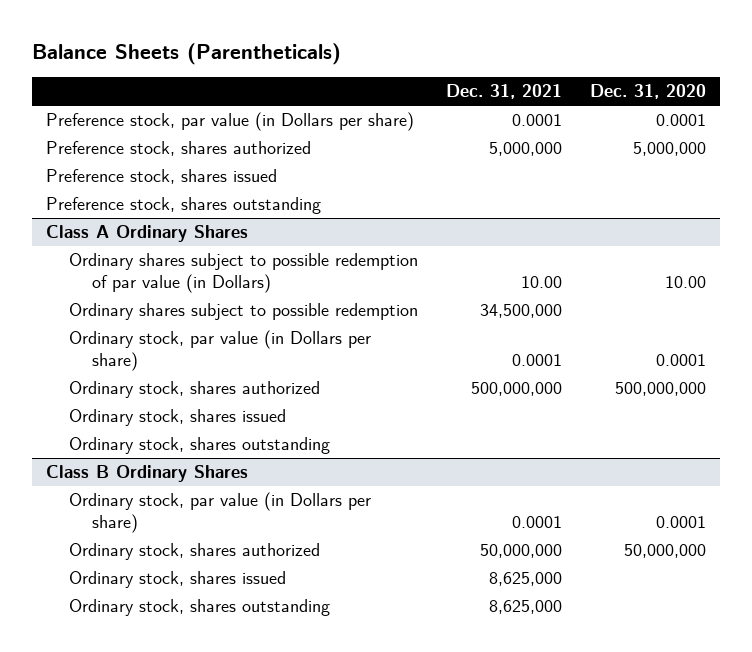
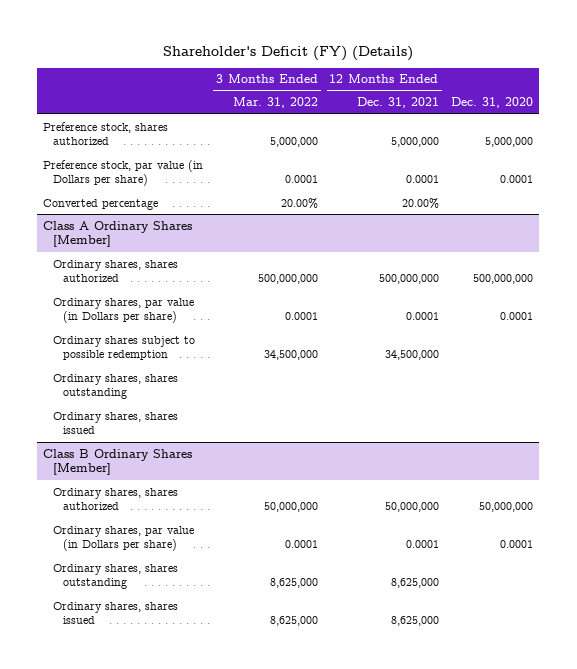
- Balance Sheets (Parentheticals)
+ Shareholder's Deficit (FY) (Details)
- | Dec. 31, 2021 | Dec. 31, 2020
+ | 3 Months Ended Mar. 31, 2022 | 12 Months Ended Dec. 31, 2021 | Dec. 31, 2020
- Preference stock, shares issued
- Preference stock, shares outstanding
- Class A Ordinary Shares
- Ordinary shares subject to possible redemption of par value (in Dollars) | 10.00 | 10.00
moved down: Preference stock, par value (in Dollars per share) | 0.0001 | 0.0001 | 0.0001
+ Converted percentage | 20.00% | 20.00% |
+ Class A Ordinary Shares [Member]
+ Ordinary shares, shares authorized | 500,000,000 | 500,000,000 | 500,000,000
+ Ordinary shares, par value (in Dollars per share) | 0.0001 | 0.0001 | 0.0001
- Ordinary stock, par value (in Dollars per share) | 0.0001 | 0.0001
- Ordinary stock, shares authorized | 500,000,000 | 500,000,000
- Ordinary stock, shares issued
- Ordinary stock, shares outstanding
- Class B Ordinary Shares
- Ordinary stock, par value (in Dollars per share) | 0.0001 | 0.0001
- Ordinary stock, shares authorized | 50,000,000 | 50,000,000
- Ordinary stock, shares issued | 8,625,000 |
- Ordinary stock, shares outstanding | 8,625,000 |
+ Ordinary shares, shares outstanding
+ Ordinary shares, shares issued
+ Class B Ordinary Shares [Member]
+ Ordinary shares, shares authorized | 50,000,000 | 50,000,000 | 50,000,000
+ Ordinary shares, par value (in Dollars per share) | 0.0001 | 0.0001 | 0.0001
+ Ordinary shares, shares outstanding | 8,625,000 | 8,625,000 |
+ Ordinary shares, shares issued | 8,625,000 | 8,625,000 |

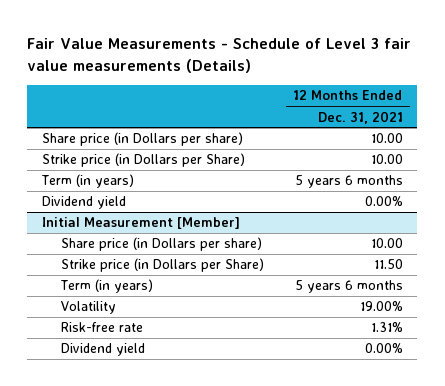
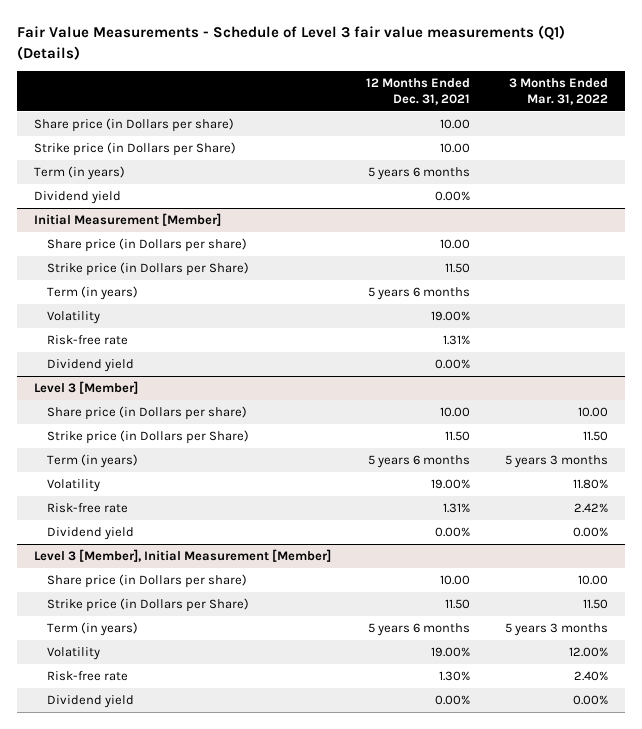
- Fair Value Measurements - Schedule of Level 3 fair value measurements (Details)
+ Fair Value Measurements - Schedule of Level 3 fair value measurements (Q1) (Details)
- | 12 Months Ended Dec. 31, 2021
+ | 12 Months Ended Dec. 31, 2021 | 3 Months Ended Mar. 31, 2022
+ Level 3 [Member]
+ Share price (in Dollars per share) | 10.00 | 10.00
+ Strike price (in Dollars per Share) | 11.50 | 11.50
+ Term (in years) | 5 years 6 months | 5 years 3 months
+ Volatility | 19.00% | 11.80%
+ Risk-free rate | 1.31% | 2.42%
+ Dividend yield | 0.00% | 0.00%
+ Level 3 [Member], Initial Measurement [Member]
+ Share price (in Dollars per share) | 10.00 | 10.00
+ Strike price (in Dollars per Share) | 11.50 | 11.50
+ Term (in years) | 5 years 6 months | 5 years 3 months
+ Volatility | 19.00% | 12.00%
+ Risk-free rate | 1.30% | 2.40%
+ Dividend yield | 0.00% | 0.00%

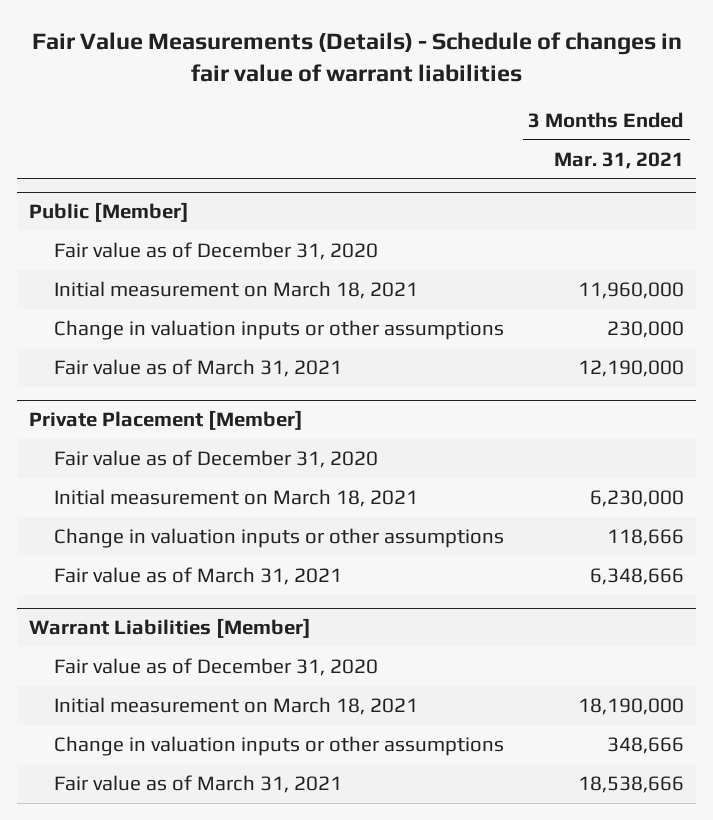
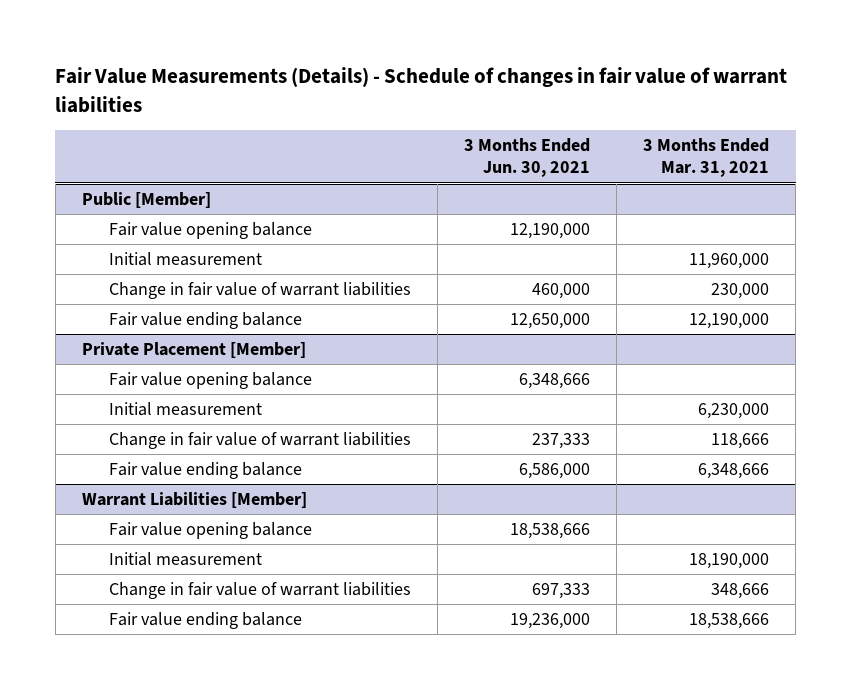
- | 3 Months Ended Mar. 31, 2021
+ | 3 Months Ended Jun. 30, 2021 | 3 Months Ended Mar. 31, 2021
@ Public [Member]
- Fair value as of December 31, 2020
- Initial measurement on March 18, 2021 | 11,960,000
- Change in valuation inputs or other assumptions | 230,000
- Fair value as of March 31, 2021 | 12,190,000
+ Fair value opening balance | 12,190,000 |
+ Initial measurement | | 11,960,000
+ Change in fair value of warrant liabilities | 460,000 | 230,000
+ Fair value ending balance | 12,650,000 | 12,190,000
@ Private Placement [Member]
- Fair value as of December 31, 2020
- Initial measurement on March 18, 2021 | 6,230,000
- Change in valuation inputs or other assumptions | 118,666
- Fair value as of March 31, 2021 | 6,348,666
+ Fair value opening balance | 6,348,666 |
+ Initial measurement | | 6,230,000
+ Change in fair value of warrant liabilities | 237,333 | 118,666
+ Fair value ending balance | 6,586,000 | 6,348,666
@ Warrant Liabilities [Member]
- Fair value as of December 31, 2020
- Initial measurement on March 18, 2021 | 18,190,000
- Change in valuation inputs or other assumptions | 348,666
- Fair value as of March 31, 2021 | 18,538,666
+ Fair value opening balance | 18,538,666 |
+ Initial measurement | | 18,190,000
+ Change in fair value of warrant liabilities | 697,333 | 348,666
+ Fair value ending balance | 19,236,000 | 18,538,666

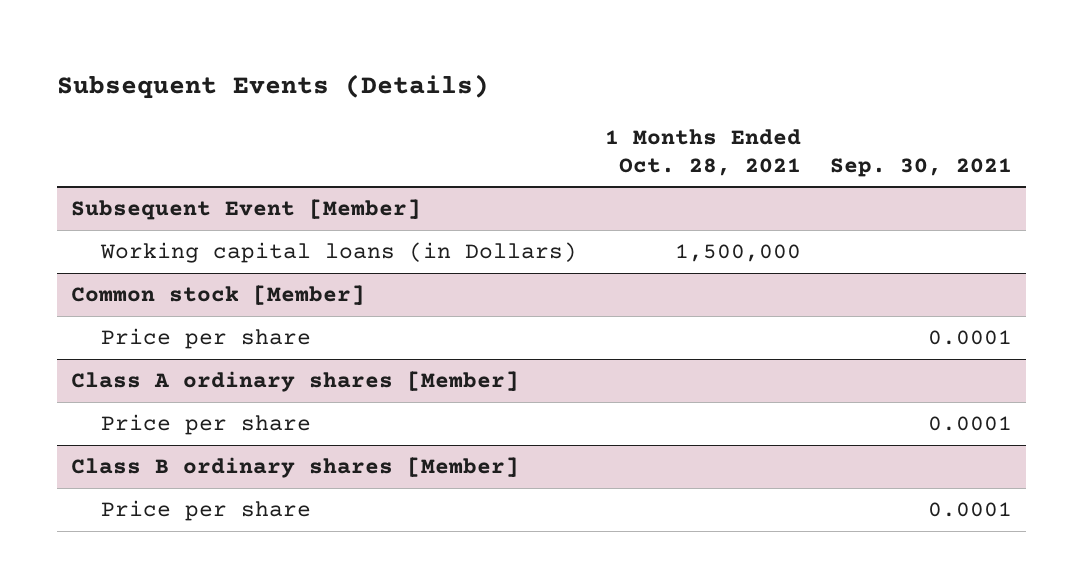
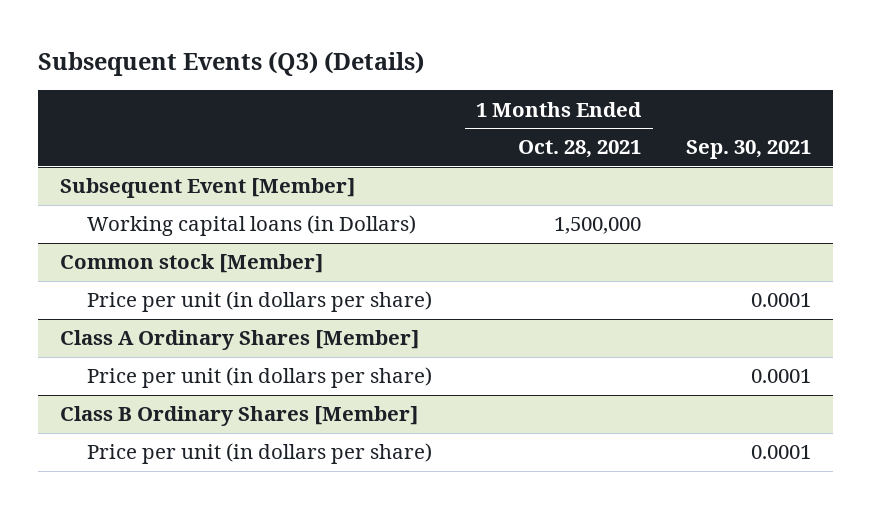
- Subsequent Events (Details)
+ Subsequent Events (Q3) (Details)
@ Common stock [Member]
- Price per share | | 0.0001
- Class A ordinary shares [Member]
- Price per share | | 0.0001
- Class B ordinary shares [Member]
- Price per share | | 0.0001
@ Common stock [Member]
+ Price per unit (in dollars per share) | | 0.0001
+ Class A Ordinary Shares [Member]
+ Price per unit (in dollars per share) | | 0.0001
+ Class B Ordinary Shares [Member]
+ Price per unit (in dollars per share) | | 0.0001

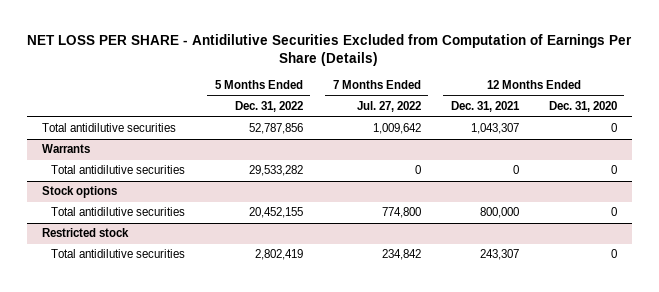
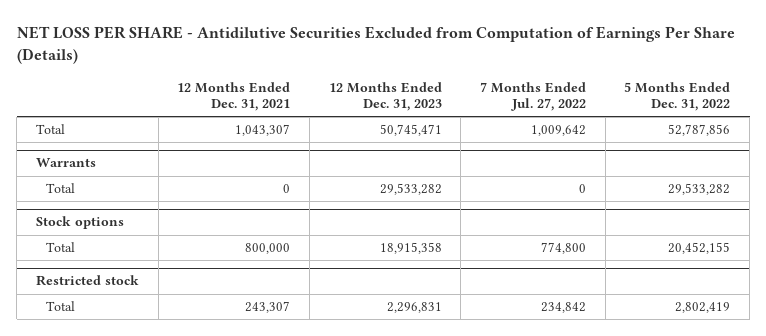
- | 5 Months Ended Dec. 31, 2022 | 7 Months Ended Jul. 27, 2022 | 12 Months Ended Dec. 31, 2021 | 12 Months Ended Dec. 31, 2020
+ | 12 Months Ended Dec. 31, 2021 | 12 Months Ended Dec. 31, 2023 | 7 Months Ended Jul. 27, 2022 | 5 Months Ended Dec. 31, 2022
- Total antidilutive securities | 52,787,856 | 1,009,642 | 1,043,307 | 0
+ Total | 1,043,307 | 50,745,471 | 1,009,642 | 52,787,856
@ Warrants
- Total antidilutive securities | 29,533,282 | 0 | 0 | 0
+ Total | 0 | 29,533,282 | 0 | 29,533,282
@ Stock options
- Total antidilutive securities | 20,452,155 | 774,800 | 800,000 | 0
+ Total | 800,000 | 18,915,358 | 774,800 | 20,452,155
@ Restricted stock
- Total antidilutive securities | 2,802,419 | 234,842 | 243,307 | 0
+ Total | 243,307 | 2,296,831 | 234,842 | 2,802,419

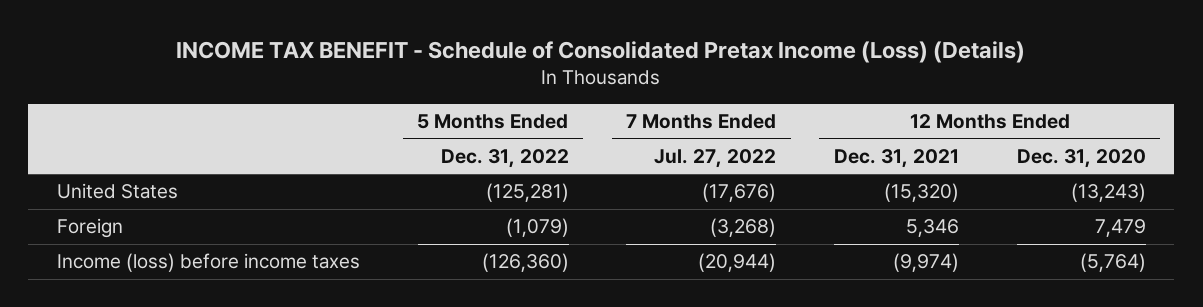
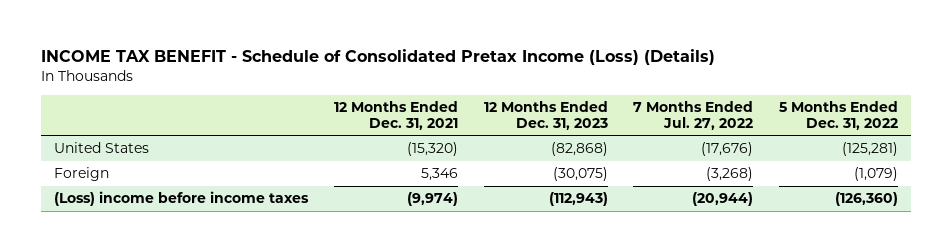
- | 5 Months Ended Dec. 31, 2022 | 7 Months Ended Jul. 27, 2022 | 12 Months Ended Dec. 31, 2021 | 12 Months Ended Dec. 31, 2020
+ | 12 Months Ended Dec. 31, 2021 | 12 Months Ended Dec. 31, 2023 | 7 Months Ended Jul. 27, 2022 | 5 Months Ended Dec. 31, 2022
- Income (loss) before income taxes | (126,360) | (20,944) | (9,974) | (5,764)
+ (Loss) income before income taxes | (9,974) | (112,943) | (20,944) | (126,360)

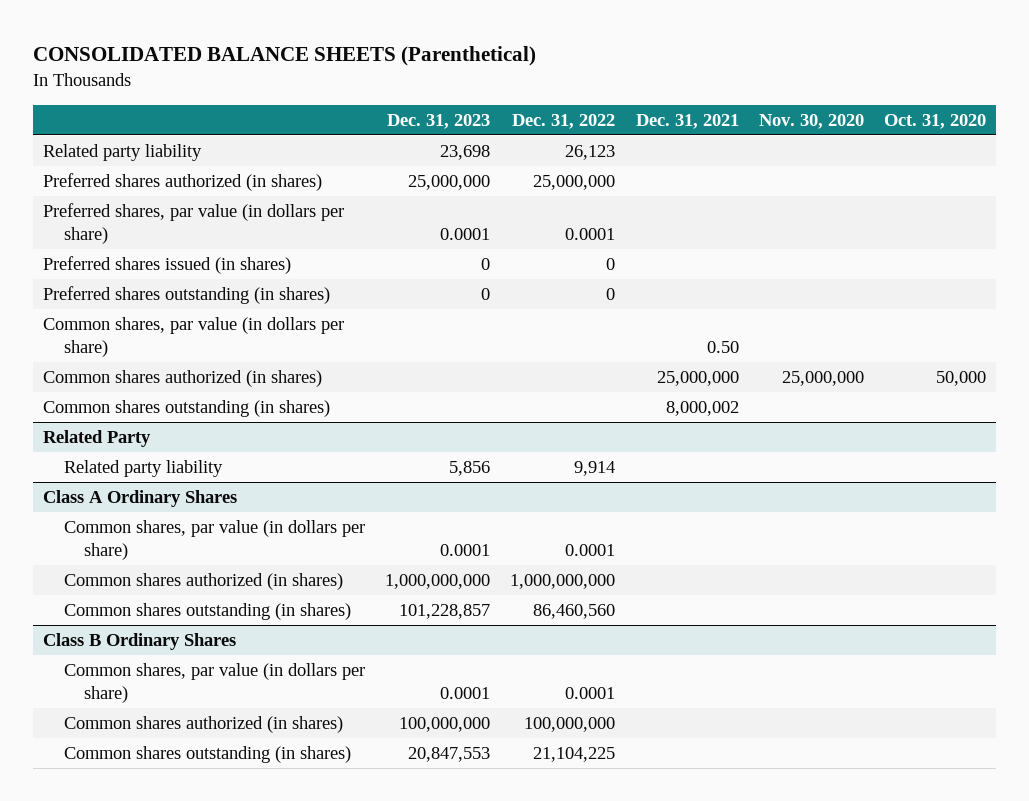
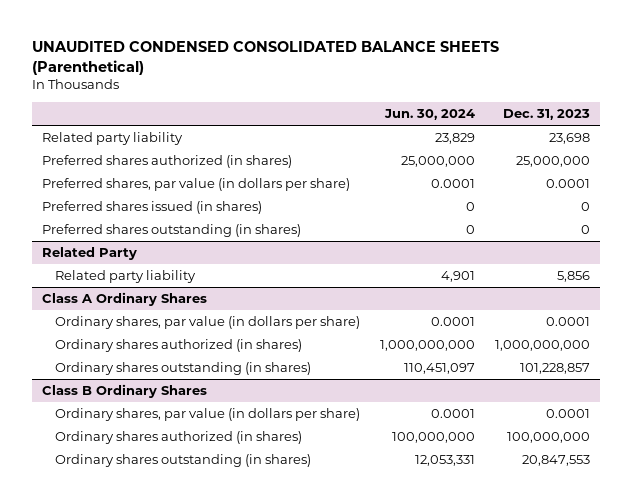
- CONSOLIDATED BALANCE SHEETS (Parenthetical)
+ UNAUDITED CONDENSED CONSOLIDATED BALANCE SHEETS (Parenthetical)
- | Dec. 31, 2023 | Dec. 31, 2022 | Dec. 31, 2021 | Nov. 30, 2020 | Oct. 31, 2020
+ | Jun. 30, 2024 | Dec. 31, 2023
- Common shares, par value (in dollars per share) | | | 0.50 | |
- Common shares authorized (in shares) | | | 25,000,000 | 25,000,000 | 50,000
- Common shares outstanding (in shares) | | | 8,000,002 | |
@ Class A Ordinary Shares
- Common shares, par value (in dollars per share) | 0.0001 | 0.0001 | | |
- Common shares authorized (in shares) | 1,000,000,000 | 1,000,000,000 | | |
- Common shares outstanding (in shares) | 101,228,857 | 86,460,560 | | |
+ Ordinary shares, par value (in dollars per share) | 0.0001 | 0.0001
+ Ordinary shares authorized (in shares) | 1,000,000,000 | 1,000,000,000
+ Ordinary shares outstanding (in shares) | 110,451,097 | 101,228,857
@ Class B Ordinary Shares
- Common shares, par value (in dollars per share) | 0.0001 | 0.0001 | | |
- Common shares authorized (in shares) | 100,000,000 | 100,000,000 | | |
- Common shares outstanding (in shares) | 20,847,553 | 21,104,225 | | |
+ Ordinary shares, par value (in dollars per share) | 0.0001 | 0.0001
+ Ordinary shares authorized (in shares) | 100,000,000 | 100,000,000
+ Ordinary shares outstanding (in shares) | 12,053,331 | 20,847,553

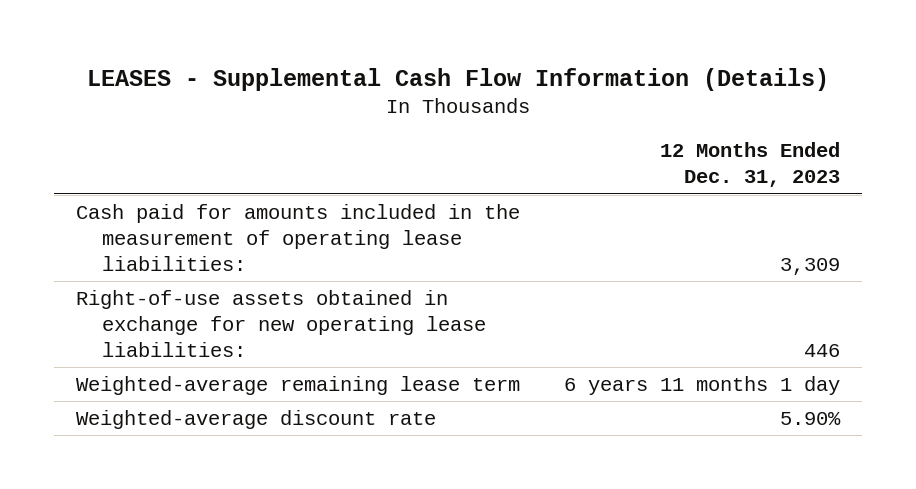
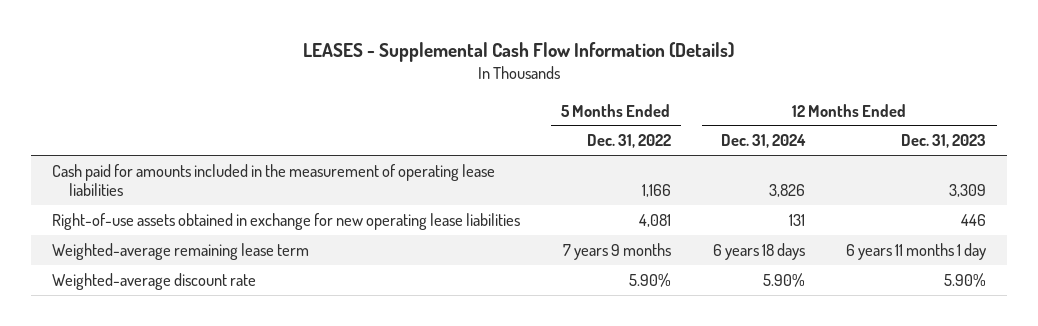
- | 12 Months Ended Dec. 31, 2023
+ | 5 Months Ended Dec. 31, 2022 | 12 Months Ended Dec. 31, 2024 | 12 Months Ended Dec. 31, 2023
- Cash paid for amounts included in the measurement of operating lease liabilities: | 3,309
- Right-of-use assets obtained in exchange for new operating lease liabilities: | 446
+ Cash paid for amounts included in the measurement of operating lease liabilities | 1,166 | 3,826 | 3,309
+ Right-of-use assets obtained in exchange for new operating lease liabilities | 4,081 | 131 | 446

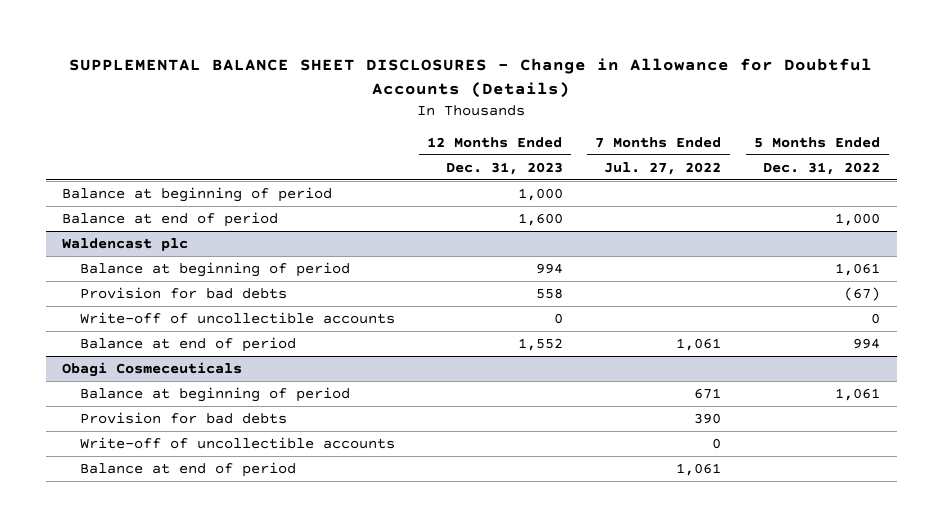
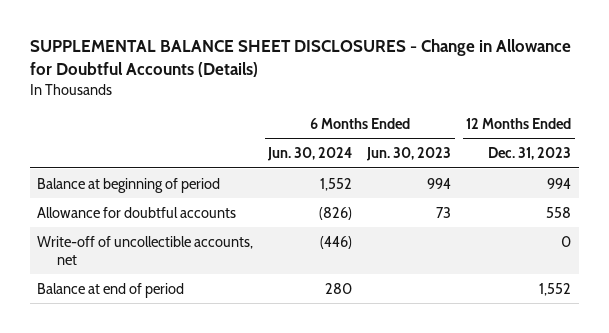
- | 12 Months Ended Dec. 31, 2023 | 7 Months Ended Jul. 27, 2022 | 5 Months Ended Dec. 31, 2022
+ | 6 Months Ended Jun. 30, 2024 | 6 Months Ended Jun. 30, 2023 | 12 Months Ended Dec. 31, 2023
- Balance at beginning of period | 1,000 | |
- Balance at end of period | 1,600 | | 1,000
- Waldencast plc
- Provision for bad debts | 558 | | (67)
- Write-off of uncollectible accounts | 0 | | 0
+ Allowance for doubtful accounts | (826) | 73 | 558
+ Write-off of uncollectible accounts, net | (446) | | 0
- Obagi Cosmeceuticals
- Balance at beginning of period | | 671 | 1,061
- Provision for bad debts | | 390 |
- Write-off of uncollectible accounts | | 0 |
- Balance at end of period | | 1,061 |

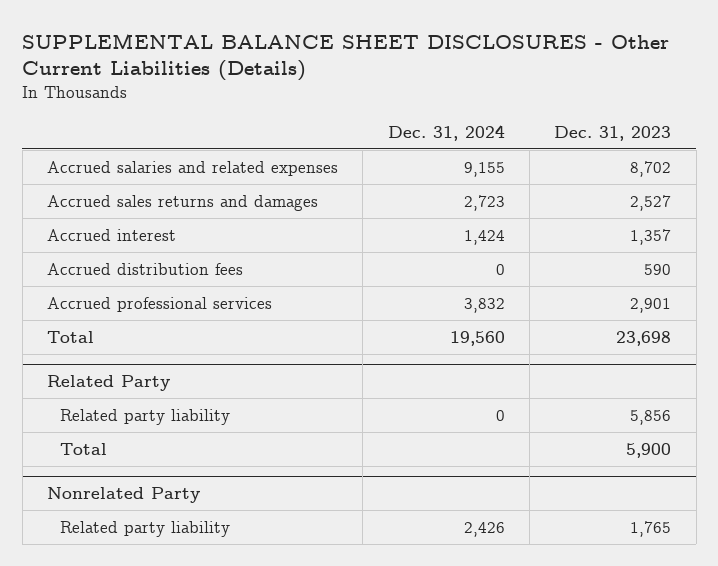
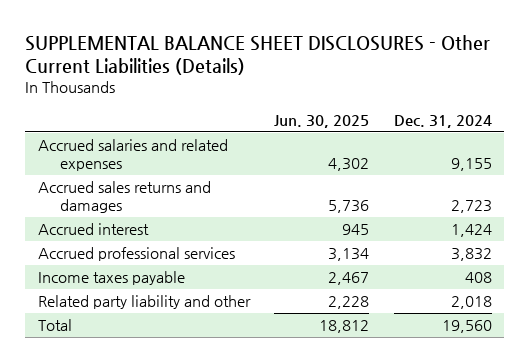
- | Dec. 31, 2024 | Dec. 31, 2023
+ | Jun. 30, 2025 | Dec. 31, 2024
- Accrued distribution fees | 0 | 590
+ Income taxes payable | 2,467 | 408
+ Related party liability and other | 2,228 | 2,018
- Related Party
- Related party liability | 0 | 5,856
- Total | | 5,900
- Nonrelated Party
- Related party liability | 2,426 | 1,765

